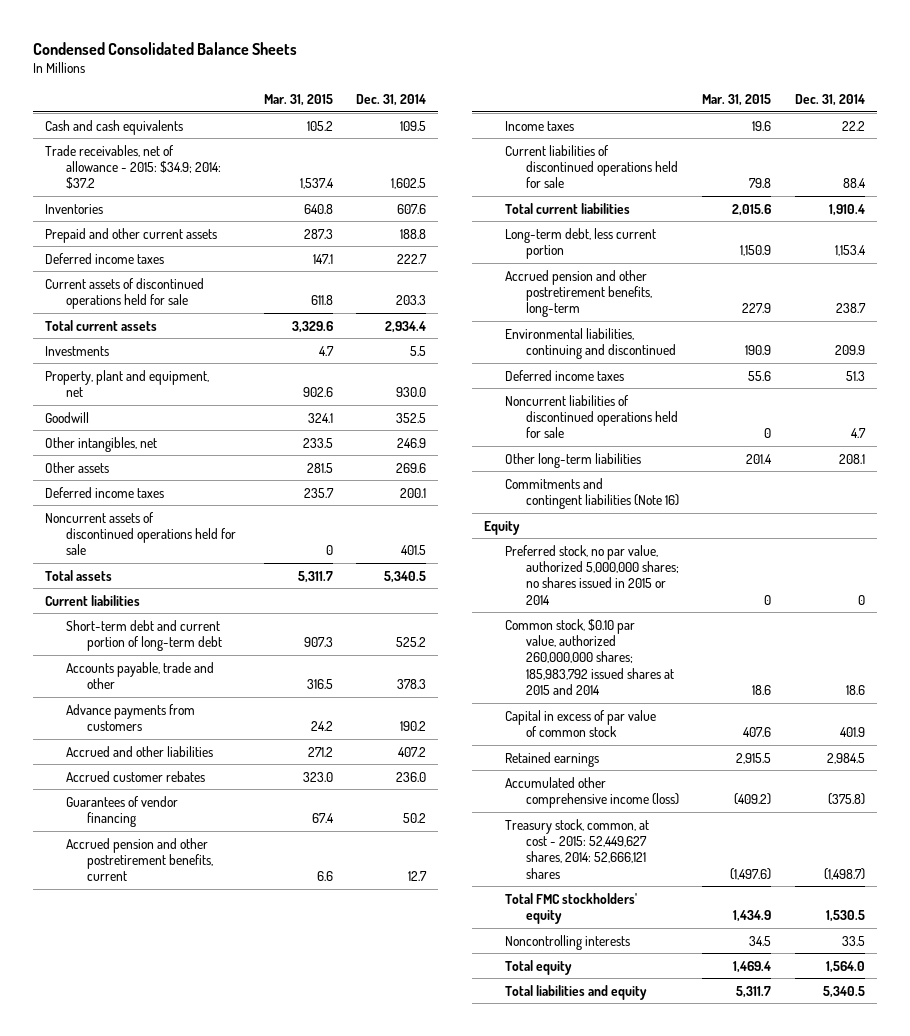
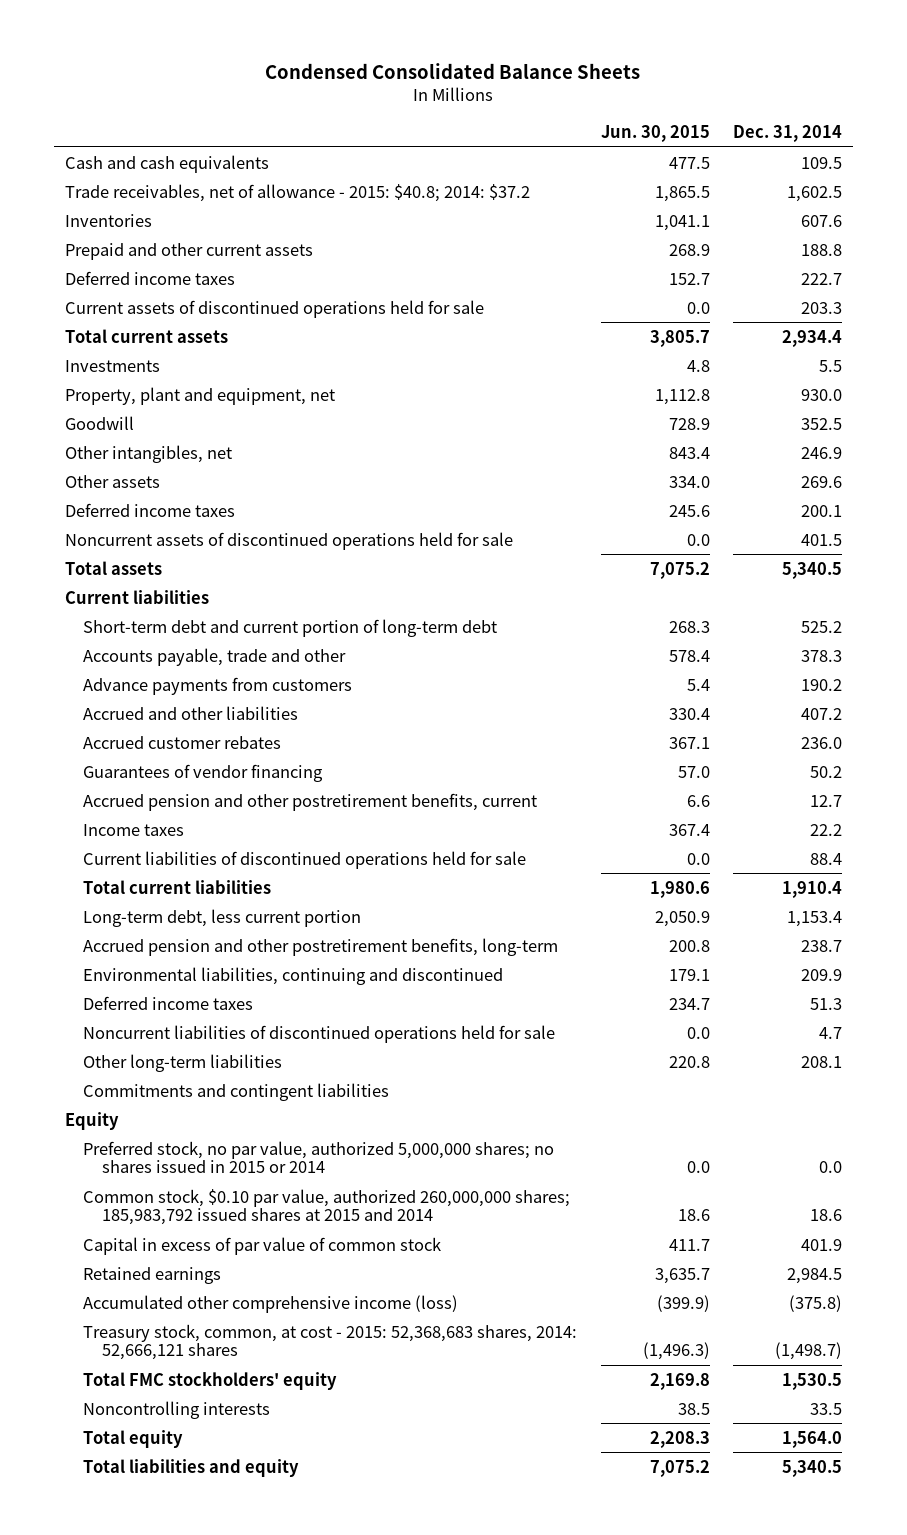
- | Mar. 31, 2015 | Dec. 31, 2014
+ | Jun. 30, 2015 | Dec. 31, 2014
- Trade receivables, net of allowance - 2015: $34.9; 2014: $37.2 | 1,537.4 | 1,602.5
+ Trade receivables, net of allowance - 2015: $40.8; 2014: $37.2 | 1,865.5 | 1,602.5
- Commitments and contingent liabilities (Note 16)
+ Commitments and contingent liabilities
- Preferred stock, no par value, authorized 5,000,000 shares; no shares issued in 2015 or 2014 | 0 | 0
+ Preferred stock, no par value, authorized 5,000,000 shares; no shares issued in 2015 or 2014 | 0.0 | 0.0
- Treasury stock, common, at cost - 2015: 52,449,627 shares, 2014: 52,666,121 shares | (1,497.6) | (1,498.7)
+ Treasury stock, common, at cost - 2015: 52,368,683 shares, 2014: 52,666,121 shares | (1,496.3) | (1,498.7)

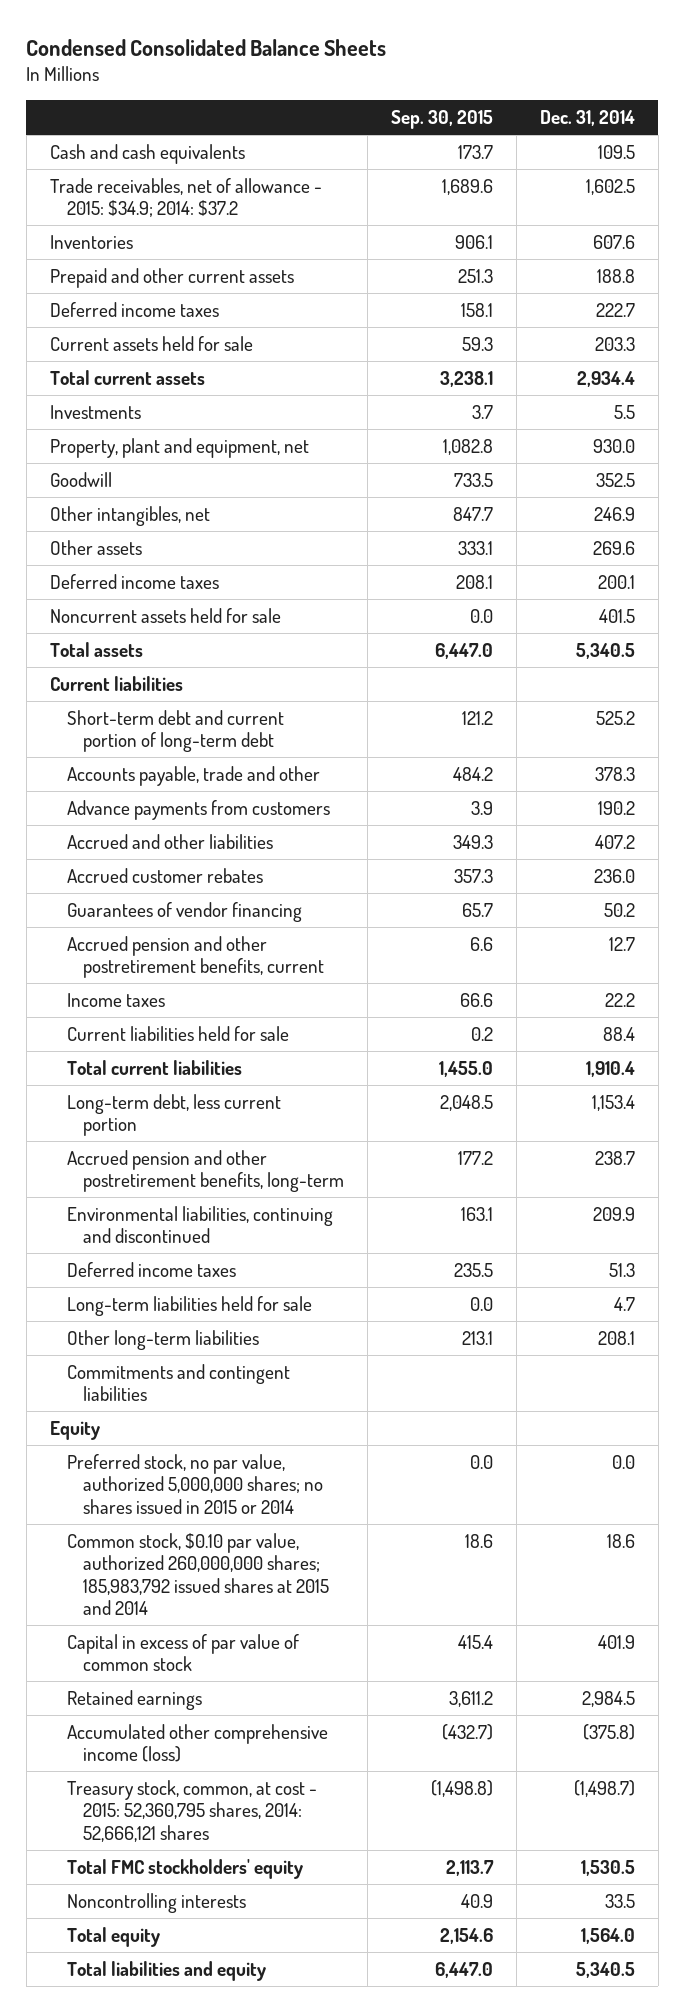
- | Jun. 30, 2015 | Dec. 31, 2014
+ | Sep. 30, 2015 | Dec. 31, 2014
- Trade receivables, net of allowance - 2015: $40.8; 2014: $37.2 | 1,865.5 | 1,602.5
+ Trade receivables, net of allowance - 2015: $34.9; 2014: $37.2 | 1,689.6 | 1,602.5
- Current assets of discontinued operations held for sale | 0.0 | 203.3
+ Current assets held for sale | 59.3 | 203.3
- Noncurrent assets of discontinued operations held for sale | 0.0 | 401.5
+ Noncurrent assets held for sale | 0.0 | 401.5
- Current liabilities of discontinued operations held for sale | 0.0 | 88.4
+ Current liabilities held for sale | 0.2 | 88.4
- Noncurrent liabilities of discontinued operations held for sale | 0.0 | 4.7
+ Long-term liabilities held for sale | 0.0 | 4.7
- Treasury stock, common, at cost - 2015: 52,368,683 shares, 2014: 52,666,121 shares | (1,496.3) | (1,498.7)
+ Treasury stock, common, at cost - 2015: 52,360,795 shares, 2014: 52,666,121 shares | (1,498.8) | (1,498.7)

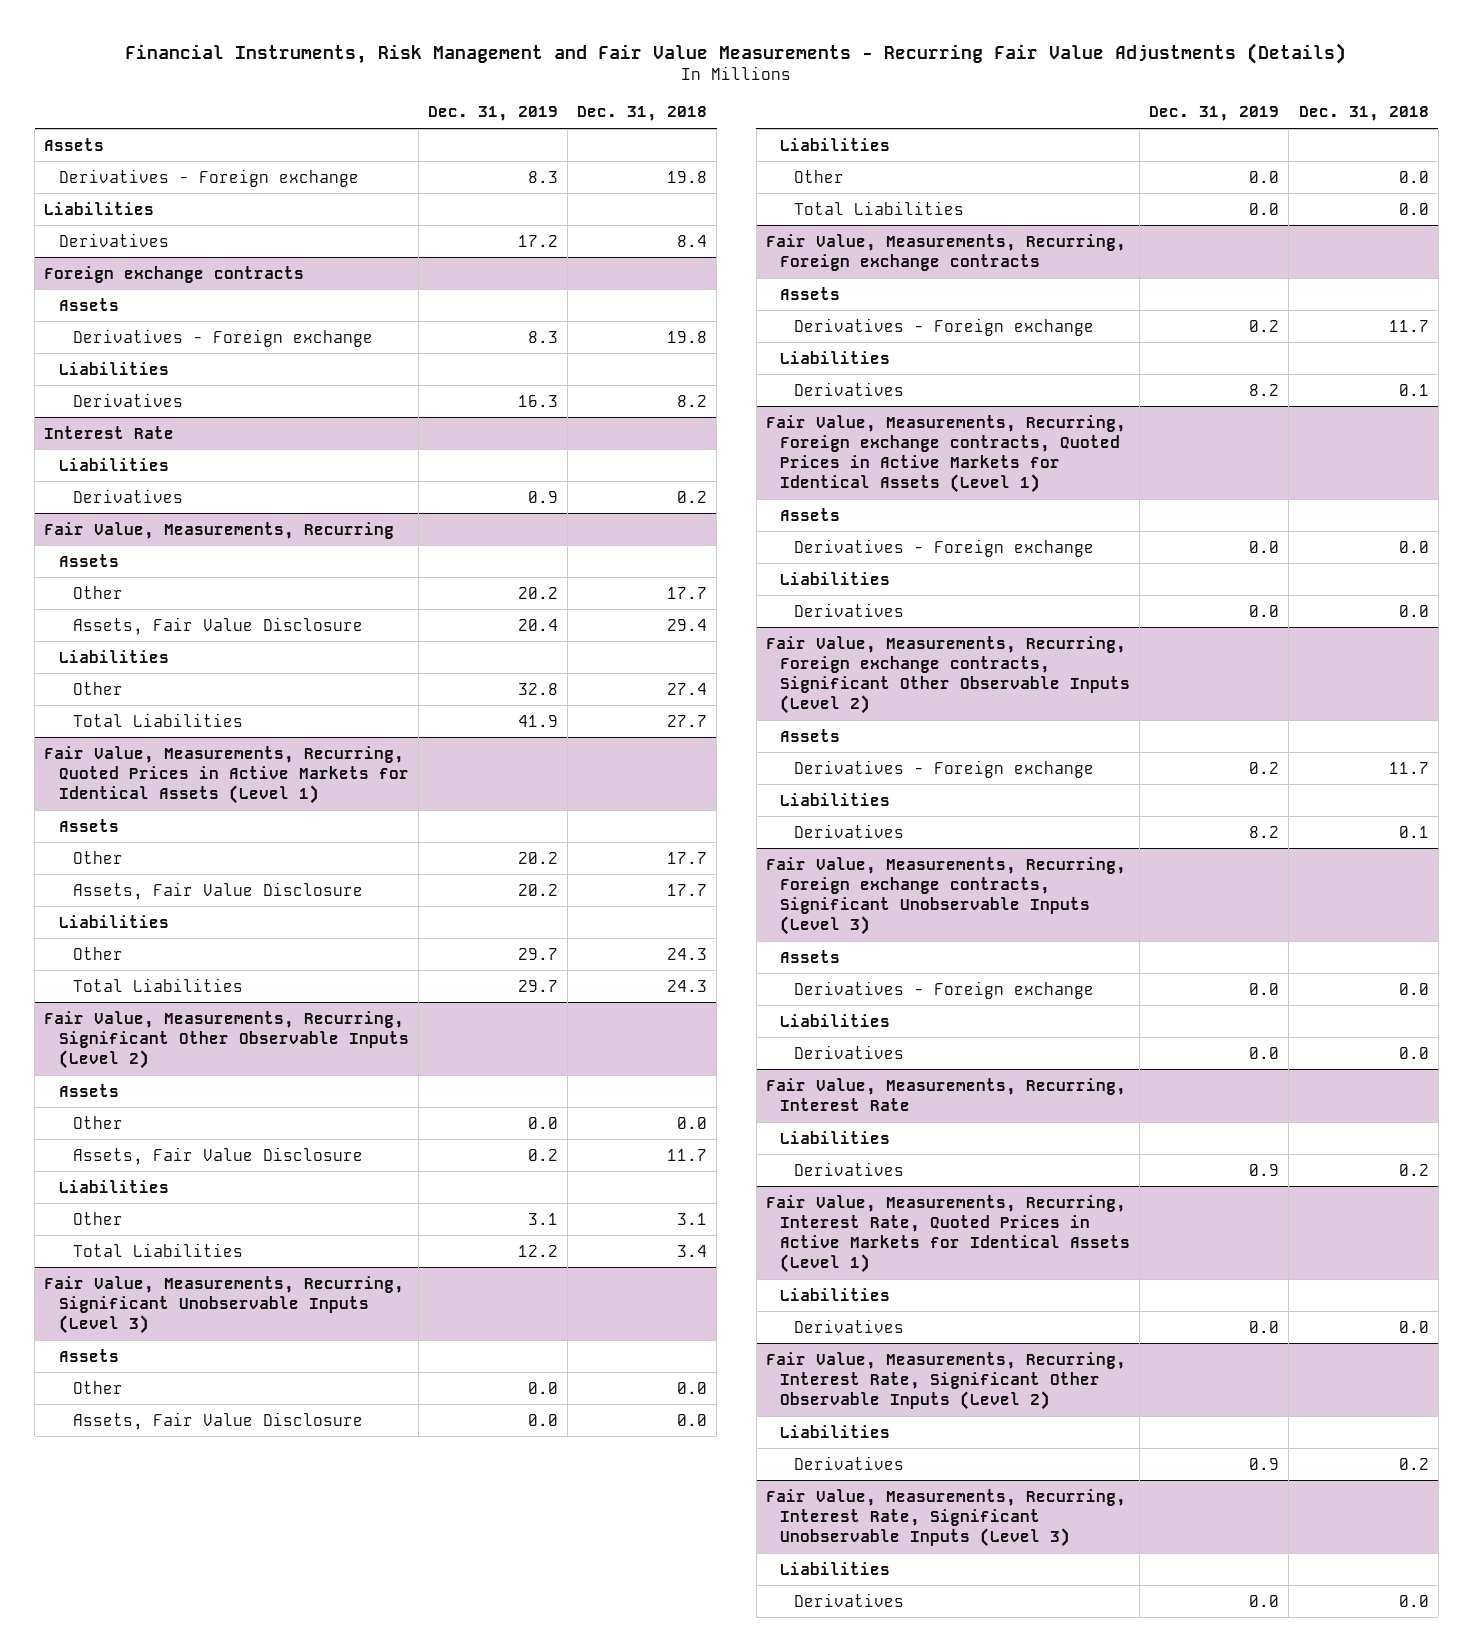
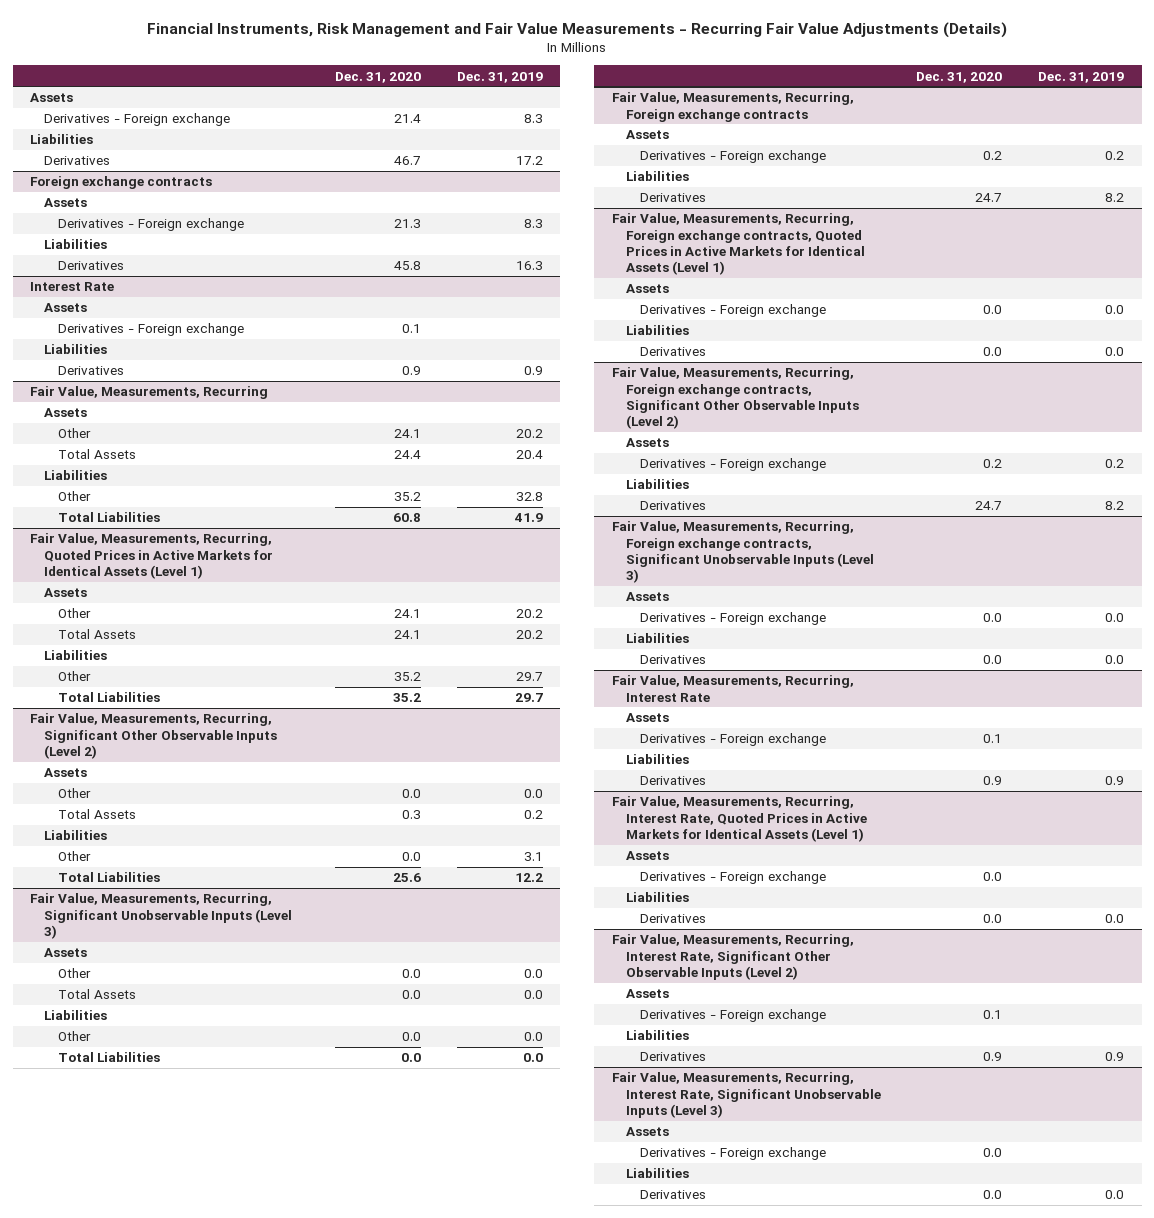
- | Dec. 31, 2019 | Dec. 31, 2018
+ | Dec. 31, 2020 | Dec. 31, 2019
@ Interest Rate
+ Assets
+ Derivatives - Foreign exchange | 0.1 |
@ Fair Value, Measurements, Recurring
- Assets, Fair Value Disclosure | 20.4 | 29.4
+ Total Assets | 24.4 | 20.4
@ Fair Value, Measurements, Recurring, Quoted Prices in Active Markets for Identical Assets (Level 1)
- Assets, Fair Value Disclosure | 20.2 | 17.7
+ Total Assets | 24.1 | 20.2
@ Fair Value, Measurements, Recurring, Significant Other Observable Inputs (Level 2)
- Assets, Fair Value Disclosure | 0.2 | 11.7
+ Total Assets | 0.3 | 0.2
@ Fair Value, Measurements, Recurring, Significant Unobservable Inputs (Level 3)
- Assets, Fair Value Disclosure | 0.0 | 0.0
+ Total Assets | 0.0 | 0.0
@ Fair Value, Measurements, Recurring, Interest Rate
+ Assets
+ Derivatives - Foreign exchange | 0.1 |
@ Fair Value, Measurements, Recurring, Interest Rate, Quoted Prices in Active Markets for Identical Assets (Level 1)
+ Assets
+ Derivatives - Foreign exchange | 0.0 |
@ Fair Value, Measurements, Recurring, Interest Rate, Significant Other Observable Inputs (Level 2)
+ Assets
+ Derivatives - Foreign exchange | 0.1 |
@ Fair Value, Measurements, Recurring, Interest Rate, Significant Unobservable Inputs (Level 3)
+ Assets
+ Derivatives - Foreign exchange | 0.0 |

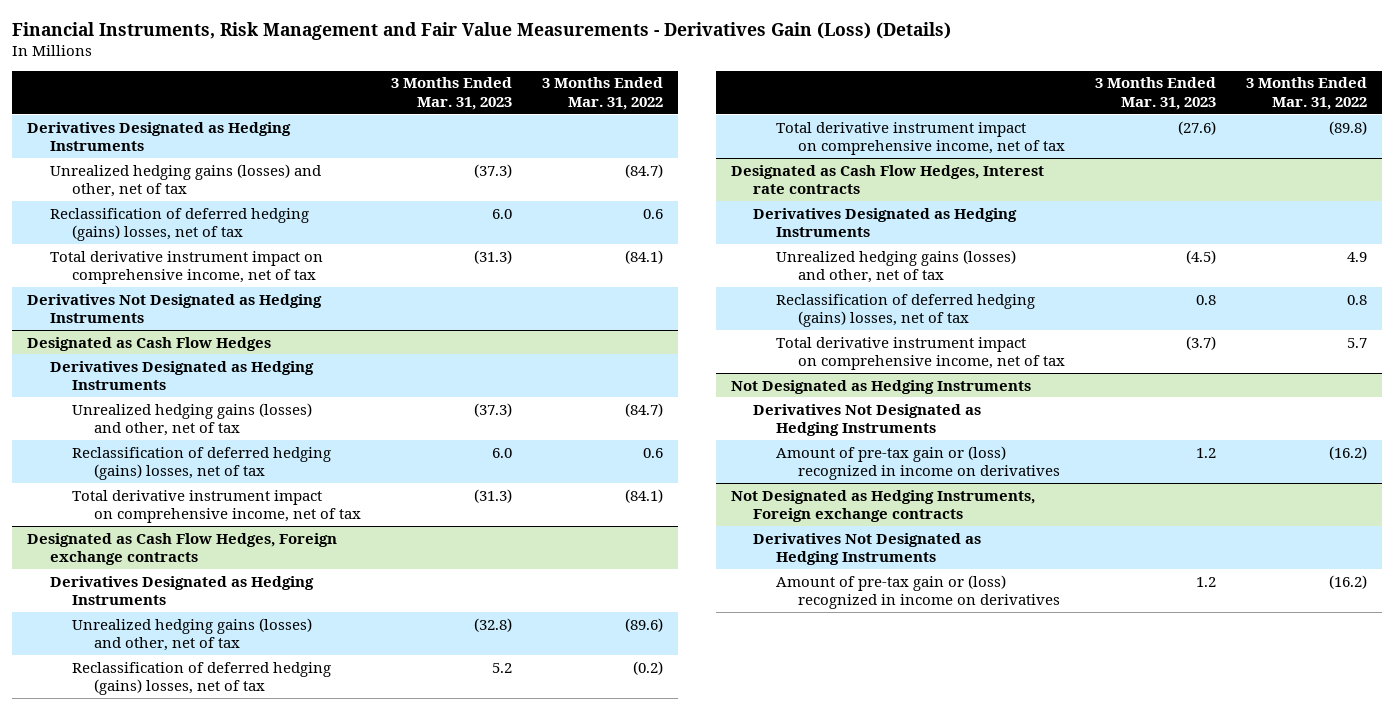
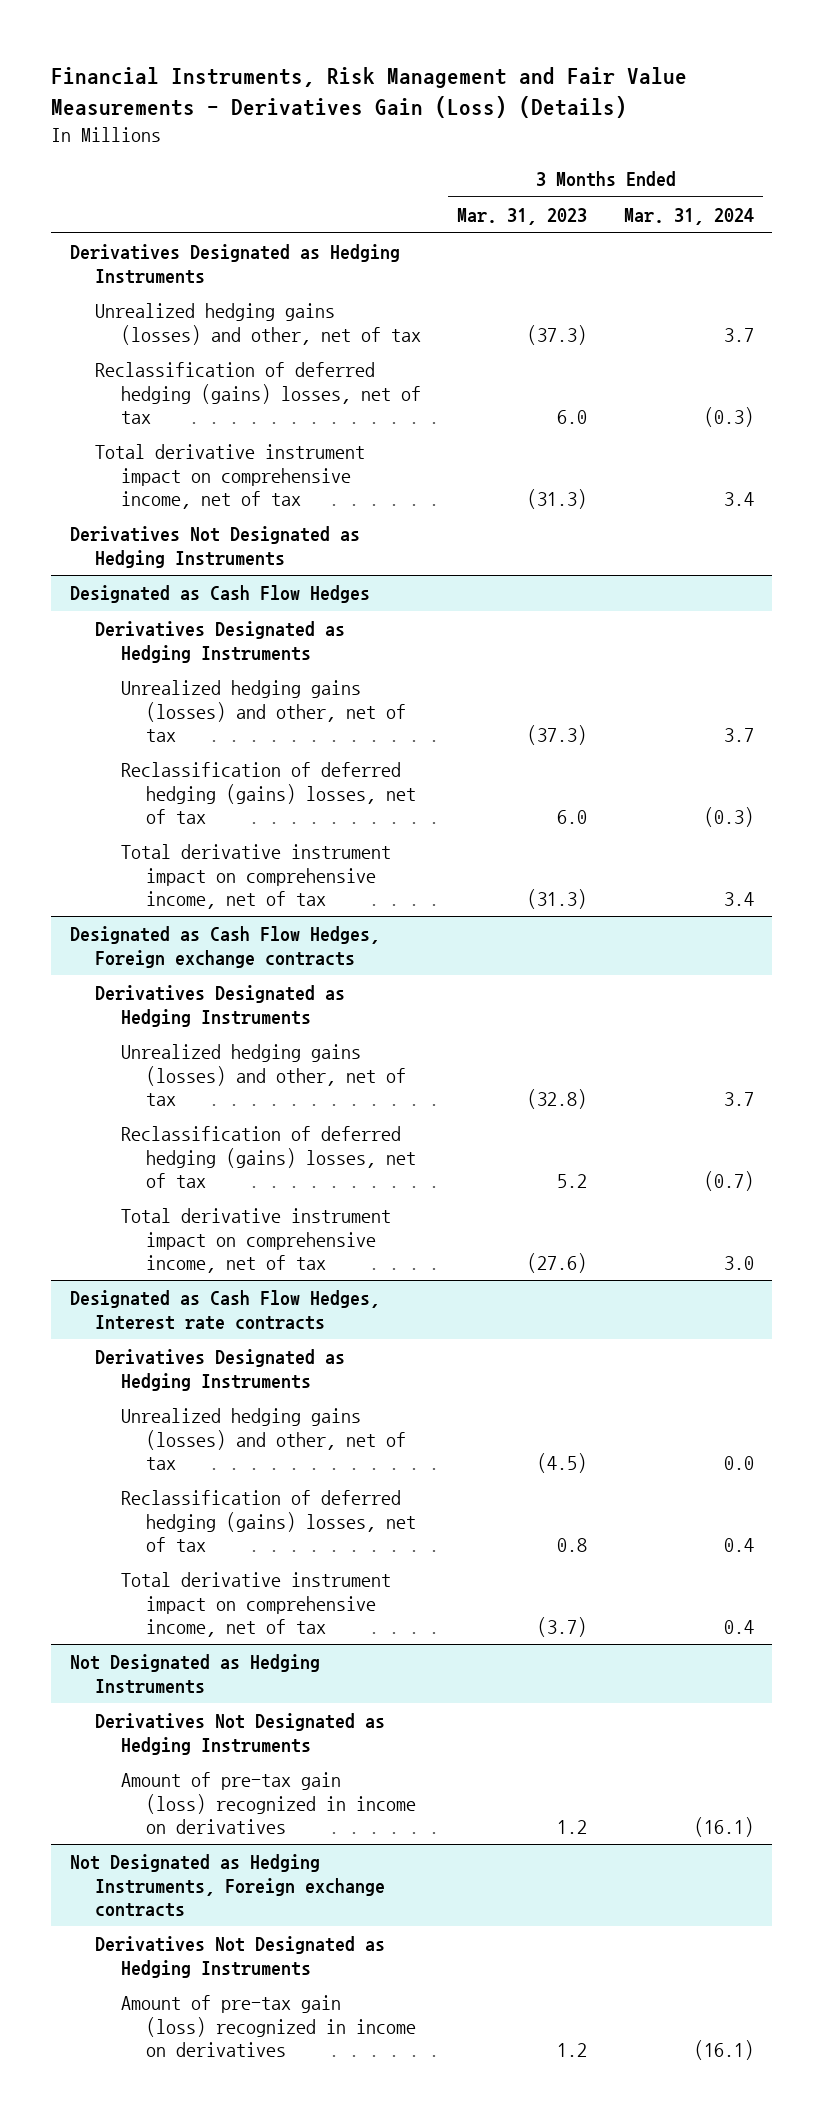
- | 3 Months Ended Mar. 31, 2023 | 3 Months Ended Mar. 31, 2022
+ | 3 Months Ended Mar. 31, 2023 | 3 Months Ended Mar. 31, 2024
@ Not Designated as Hedging Instruments
- Amount of pre-tax gain or (loss) recognized in income on derivatives | 1.2 | (16.2)
+ Amount of pre-tax gain (loss) recognized in income on derivatives | 1.2 | (16.1)
@ Not Designated as Hedging Instruments, Foreign exchange contracts
- Amount of pre-tax gain or (loss) recognized in income on derivatives | 1.2 | (16.2)
+ Amount of pre-tax gain (loss) recognized in income on derivatives | 1.2 | (16.1)

